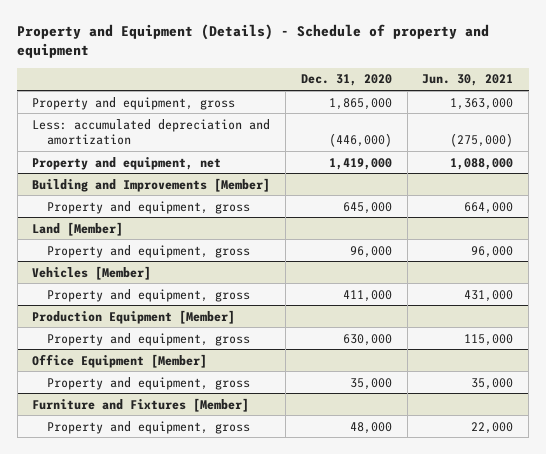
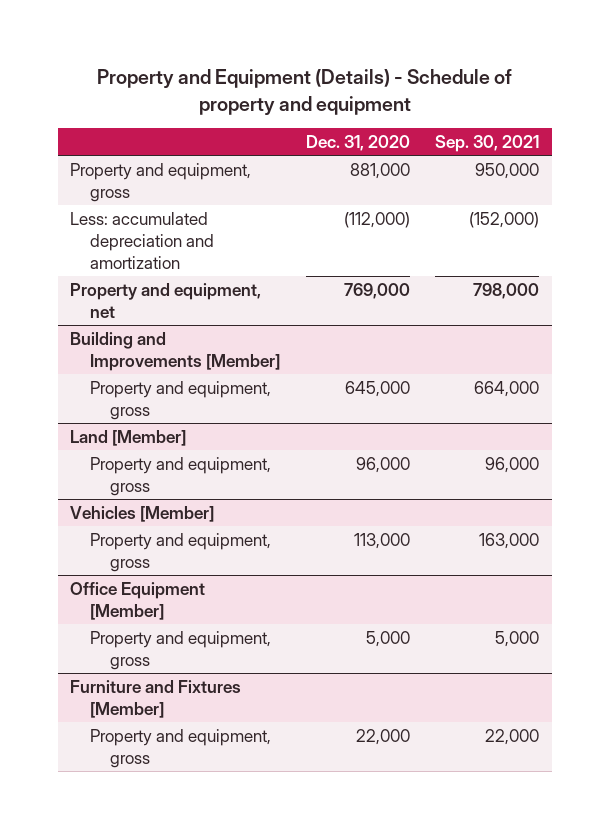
- | Dec. 31, 2020 | Jun. 30, 2021
+ | Dec. 31, 2020 | Sep. 30, 2021
- Property and equipment, gross | 1,865,000 | 1,363,000
- Less: accumulated depreciation and amortization | (446,000) | (275,000)
- Property and equipment, net | 1,419,000 | 1,088,000
+ Property and equipment, gross | 881,000 | 950,000
+ Less: accumulated depreciation and amortization | (112,000) | (152,000)
+ Property and equipment, net | 769,000 | 798,000
@ Vehicles [Member]
- Property and equipment, gross | 411,000 | 431,000
- Production Equipment [Member]
- Property and equipment, gross | 630,000 | 115,000
@ Vehicles [Member]
+ Property and equipment, gross | 113,000 | 163,000
@ Office Equipment [Member]
- Property and equipment, gross | 35,000 | 35,000
+ Property and equipment, gross | 5,000 | 5,000
@ Furniture and Fixtures [Member]
- Property and equipment, gross | 48,000 | 22,000
+ Property and equipment, gross | 22,000 | 22,000

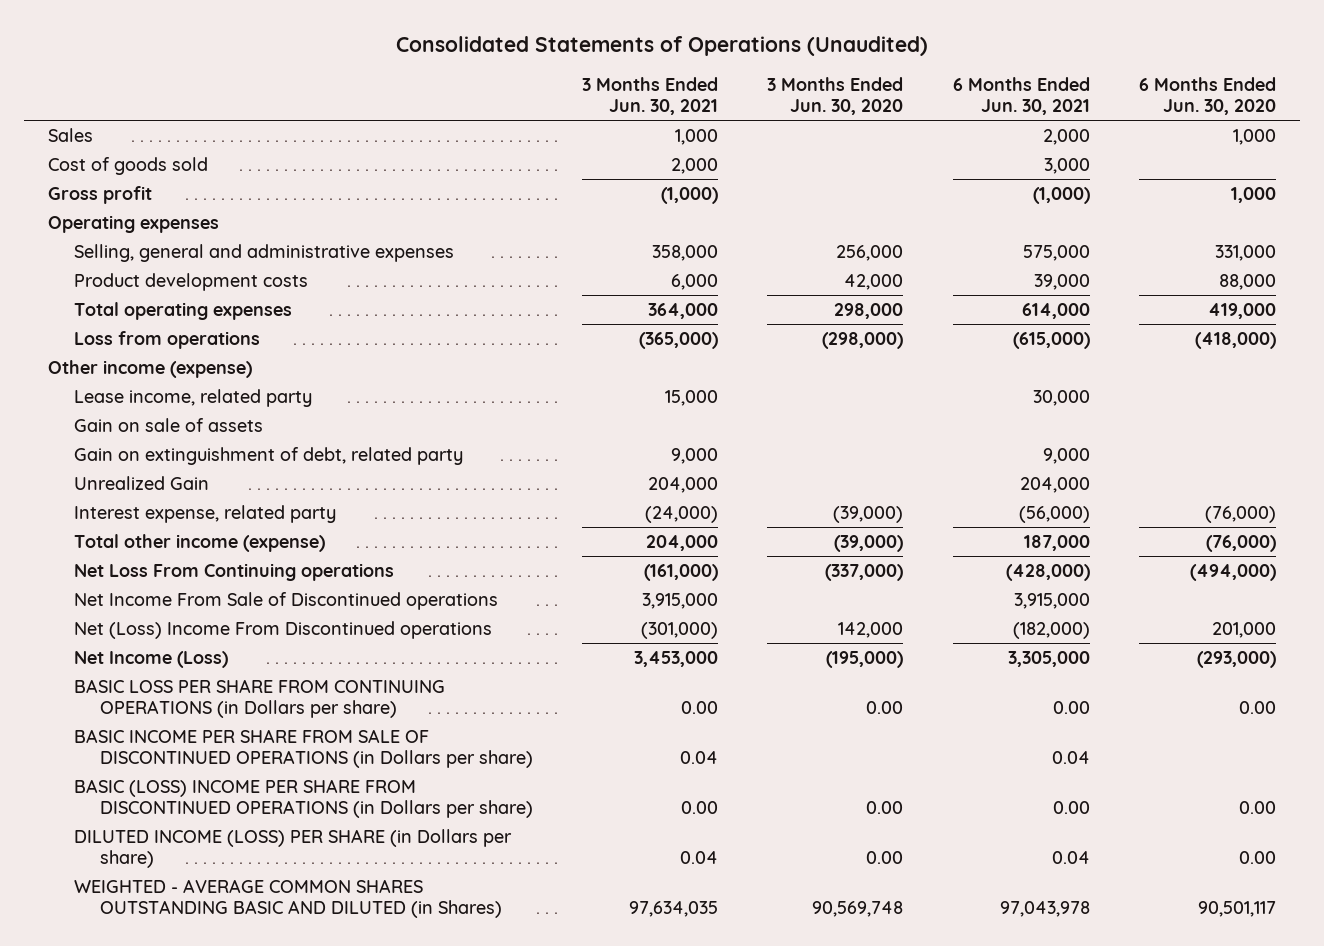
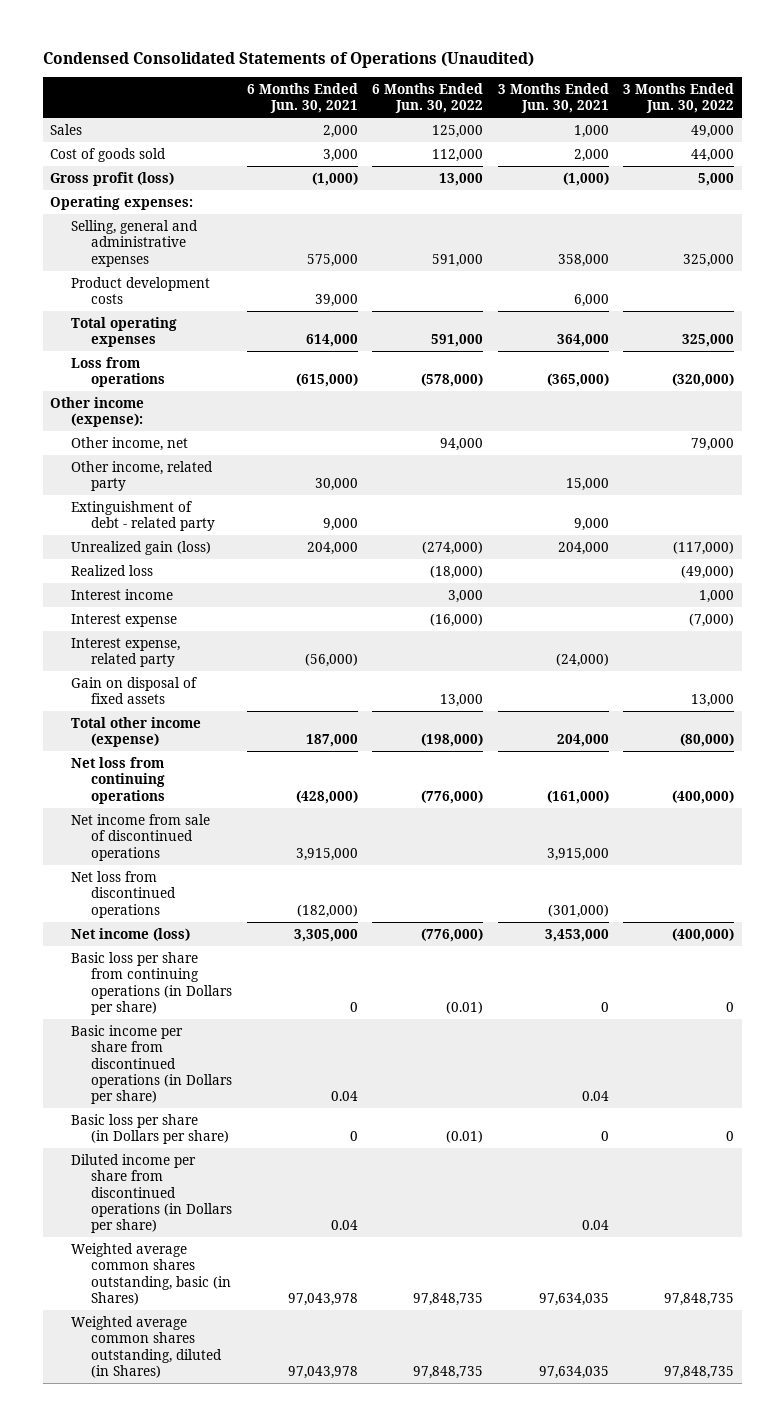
- Consolidated Statements of Operations (Unaudited)
+ Condensed Consolidated Statements of Operations (Unaudited)
- | 3 Months Ended Jun. 30, 2021 | 3 Months Ended Jun. 30, 2020 | 6 Months Ended Jun. 30, 2021 | 6 Months Ended Jun. 30, 2020
+ | 6 Months Ended Jun. 30, 2021 | 6 Months Ended Jun. 30, 2022 | 3 Months Ended Jun. 30, 2021 | 3 Months Ended Jun. 30, 2022
- Gross profit | (1,000) | | (1,000) | 1,000
- Operating expenses
+ Gross profit (loss) | (1,000) | 13,000 | (1,000) | 5,000
+ Operating expenses:
- Other income (expense)
- Lease income, related party | 15,000 | | 30,000 |
- Gain on sale of assets
- Gain on extinguishment of debt, related party | 9,000 | | 9,000 |
- Unrealized Gain | 204,000 | | 204,000 |
+ Other income (expense):
+ Other income, net | | 94,000 | | 79,000
+ Other income, related party | 30,000 | | 15,000 |
+ Extinguishment of debt - related party | 9,000 | | 9,000 |
+ Unrealized gain (loss) | 204,000 | (274,000) | 204,000 | (117,000)
+ Realized loss | | (18,000) | | (49,000)
+ Interest income | | 3,000 | | 1,000
+ Interest expense | | (16,000) | | (7,000)
+ Gain on disposal of fixed assets | | 13,000 | | 13,000
- Net Loss From Continuing operations | (161,000) | (337,000) | (428,000) | (494,000)
- Net Income From Sale of Discontinued operations | 3,915,000 | | 3,915,000 |
- Net (Loss) Income From Discontinued operations | (301,000) | 142,000 | (182,000) | 201,000
- Net Income (Loss) | 3,453,000 | (195,000) | 3,305,000 | (293,000)
- BASIC LOSS PER SHARE FROM CONTINUING OPERATIONS (in Dollars per share) | 0.00 | 0.00 | 0.00 | 0.00
- BASIC INCOME PER SHARE FROM SALE OF DISCONTINUED OPERATIONS (in Dollars per share) | 0.04 | | 0.04 |
- BASIC (LOSS) INCOME PER SHARE FROM DISCONTINUED OPERATIONS (in Dollars per share) | 0.00 | 0.00 | 0.00 | 0.00
- DILUTED INCOME (LOSS) PER SHARE (in Dollars per share) | 0.04 | 0.00 | 0.04 | 0.00
- WEIGHTED - AVERAGE COMMON SHARES OUTSTANDING BASIC AND DILUTED (in Shares) | 97,634,035 | 90,569,748 | 97,043,978 | 90,501,117
+ Net loss from continuing operations | (428,000) | (776,000) | (161,000) | (400,000)
+ Net income from sale of discontinued operations | 3,915,000 | | 3,915,000 |
+ Net loss from discontinued operations | (182,000) | | (301,000) |
+ Net income (loss) | 3,305,000 | (776,000) | 3,453,000 | (400,000)
+ Basic loss per share from continuing operations (in Dollars per share) | 0 | (0.01) | 0 | 0
+ Basic income per share from discontinued operations (in Dollars per share) | 0.04 | | 0.04 |
+ Basic loss per share (in Dollars per share) | 0 | (0.01) | 0 | 0
+ Diluted income per share from discontinued operations (in Dollars per share) | 0.04 | | 0.04 |
+ Weighted average common shares outstanding, basic (in Shares) | 97,043,978 | 97,848,735 | 97,634,035 | 97,848,735
+ Weighted average common shares outstanding, diluted (in Shares) | 97,043,978 | 97,848,735 | 97,634,035 | 97,848,735

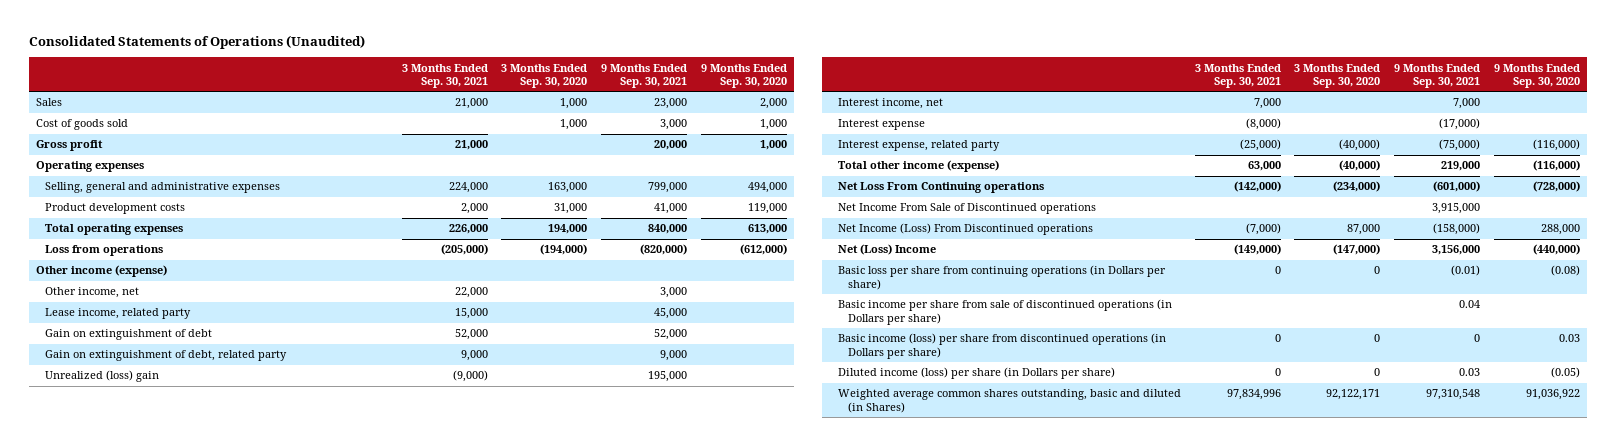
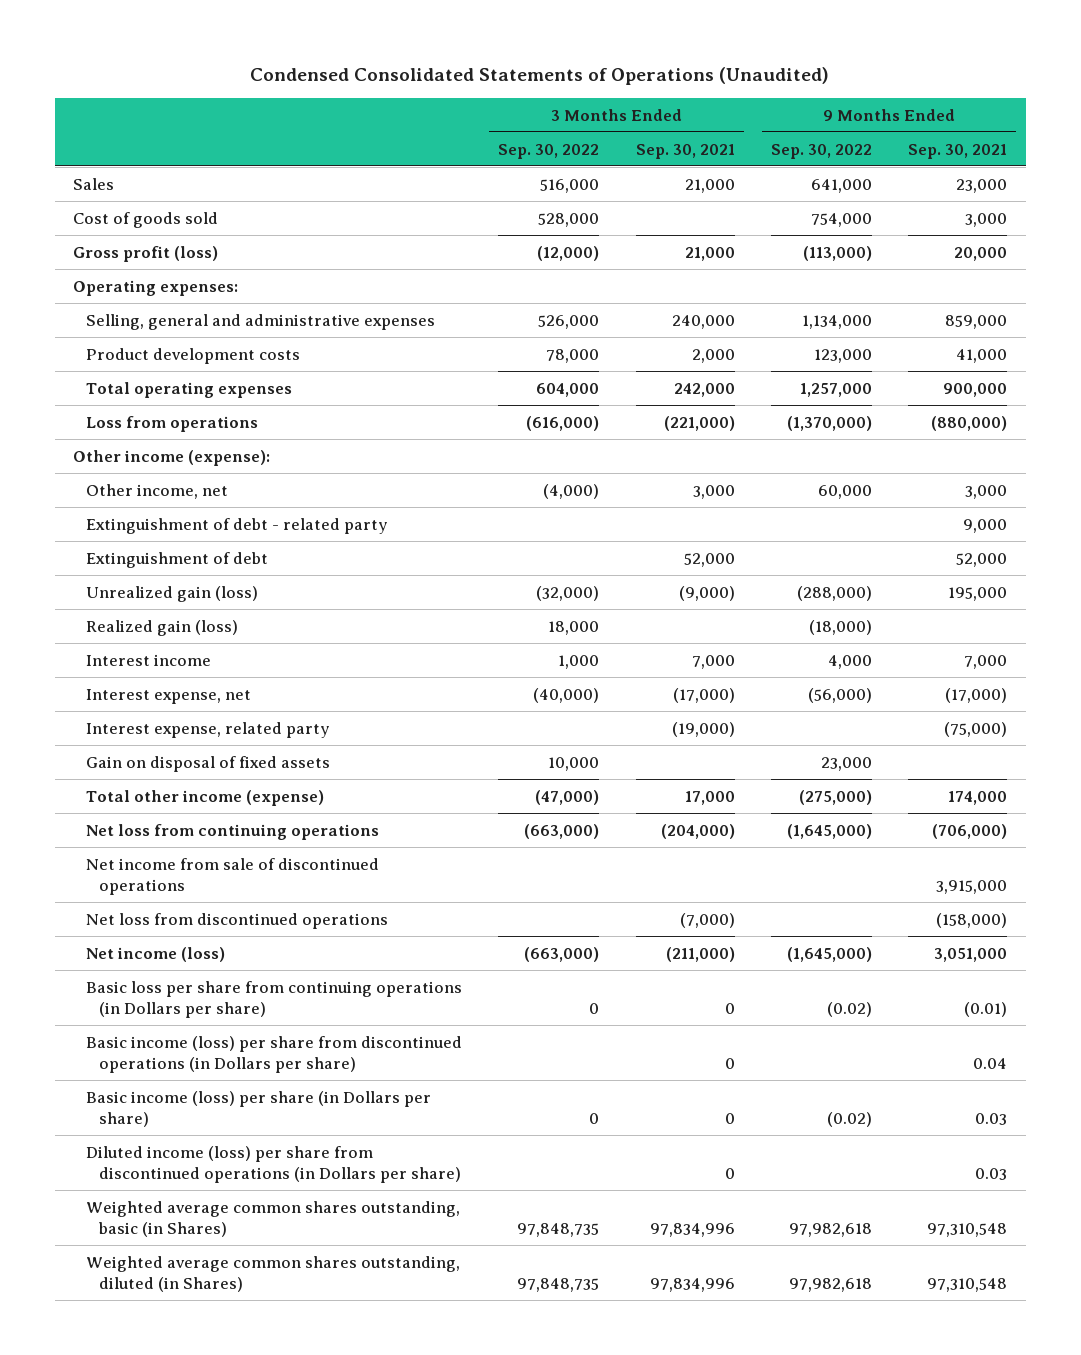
- Consolidated Statements of Operations (Unaudited)
+ Condensed Consolidated Statements of Operations (Unaudited)
- | 3 Months Ended Sep. 30, 2021 | 3 Months Ended Sep. 30, 2020 | 9 Months Ended Sep. 30, 2021 | 9 Months Ended Sep. 30, 2020
+ | 3 Months Ended Sep. 30, 2022 | 3 Months Ended Sep. 30, 2021 | 9 Months Ended Sep. 30, 2022 | 9 Months Ended Sep. 30, 2021
- Gross profit | 21,000 | | 20,000 | 1,000
- Operating expenses
- Selling, general and administrative expenses | 224,000 | 163,000 | 799,000 | 494,000
+ Gross profit (loss) | (12,000) | 21,000 | (113,000) | 20,000
+ Operating expenses:
+ Selling, general and administrative expenses | 526,000 | 240,000 | 1,134,000 | 859,000
- Total operating expenses | 226,000 | 194,000 | 840,000 | 613,000
- Loss from operations | (205,000) | (194,000) | (820,000) | (612,000)
- Other income (expense)
- Other income, net | 22,000 | | 3,000 |
- Lease income, related party | 15,000 | | 45,000 |
- Gain on extinguishment of debt | 52,000 | | 52,000 |
- Gain on extinguishment of debt, related party | 9,000 | | 9,000 |
- Unrealized (loss) gain | (9,000) | | 195,000 |
- Interest income, net | 7,000 | | 7,000 |
- Interest expense | (8,000) | | (17,000) |
- Interest expense, related party | (25,000) | (40,000) | (75,000) | (116,000)
- Total other income (expense) | 63,000 | (40,000) | 219,000 | (116,000)
- Net Loss From Continuing operations | (142,000) | (234,000) | (601,000) | (728,000)
- Net Income From Sale of Discontinued operations | | | 3,915,000 |
- Net Income (Loss) From Discontinued operations | (7,000) | 87,000 | (158,000) | 288,000
- Net (Loss) Income | (149,000) | (147,000) | 3,156,000 | (440,000)
+ Total operating expenses | 604,000 | 242,000 | 1,257,000 | 900,000
+ Loss from operations | (616,000) | (221,000) | (1,370,000) | (880,000)
+ Other income (expense):
+ Other income, net | (4,000) | 3,000 | 60,000 | 3,000
+ Extinguishment of debt - related party | | | | 9,000
+ Extinguishment of debt | | 52,000 | | 52,000
+ Unrealized gain (loss) | (32,000) | (9,000) | (288,000) | 195,000
+ Realized gain (loss) | 18,000 | | (18,000) |
+ Interest income | 1,000 | 7,000 | 4,000 | 7,000
+ Interest expense, net | (40,000) | (17,000) | (56,000) | (17,000)
+ Interest expense, related party | | (19,000) | | (75,000)
+ Gain on disposal of fixed assets | 10,000 | | 23,000 |
+ Total other income (expense) | (47,000) | 17,000 | (275,000) | 174,000
+ Net loss from continuing operations | (663,000) | (204,000) | (1,645,000) | (706,000)
+ Net income from sale of discontinued operations | | | | 3,915,000
+ Net loss from discontinued operations | | (7,000) | | (158,000)
+ Net income (loss) | (663,000) | (211,000) | (1,645,000) | 3,051,000
- Basic income per share from sale of discontinued operations (in Dollars per share) | | | 0.04 |
- Basic income (loss) per share from discontinued operations (in Dollars per share) | 0 | 0 | 0 | 0.03
- Diluted income (loss) per share (in Dollars per share) | 0 | 0 | 0.03 | (0.05)
- Weighted average common shares outstanding, basic and diluted (in Shares) | 97,834,996 | 92,122,171 | 97,310,548 | 91,036,922
+ Basic income (loss) per share from discontinued operations (in Dollars per share) | | 0 | | 0.04
+ Basic income (loss) per share (in Dollars per share) | 0 | 0 | (0.02) | 0.03
+ Diluted income (loss) per share from discontinued operations (in Dollars per share) | | 0 | | 0.03
+ Weighted average common shares outstanding, basic (in Shares) | 97,848,735 | 97,834,996 | 97,982,618 | 97,310,548
+ Weighted average common shares outstanding, diluted (in Shares) | 97,848,735 | 97,834,996 | 97,982,618 | 97,310,548

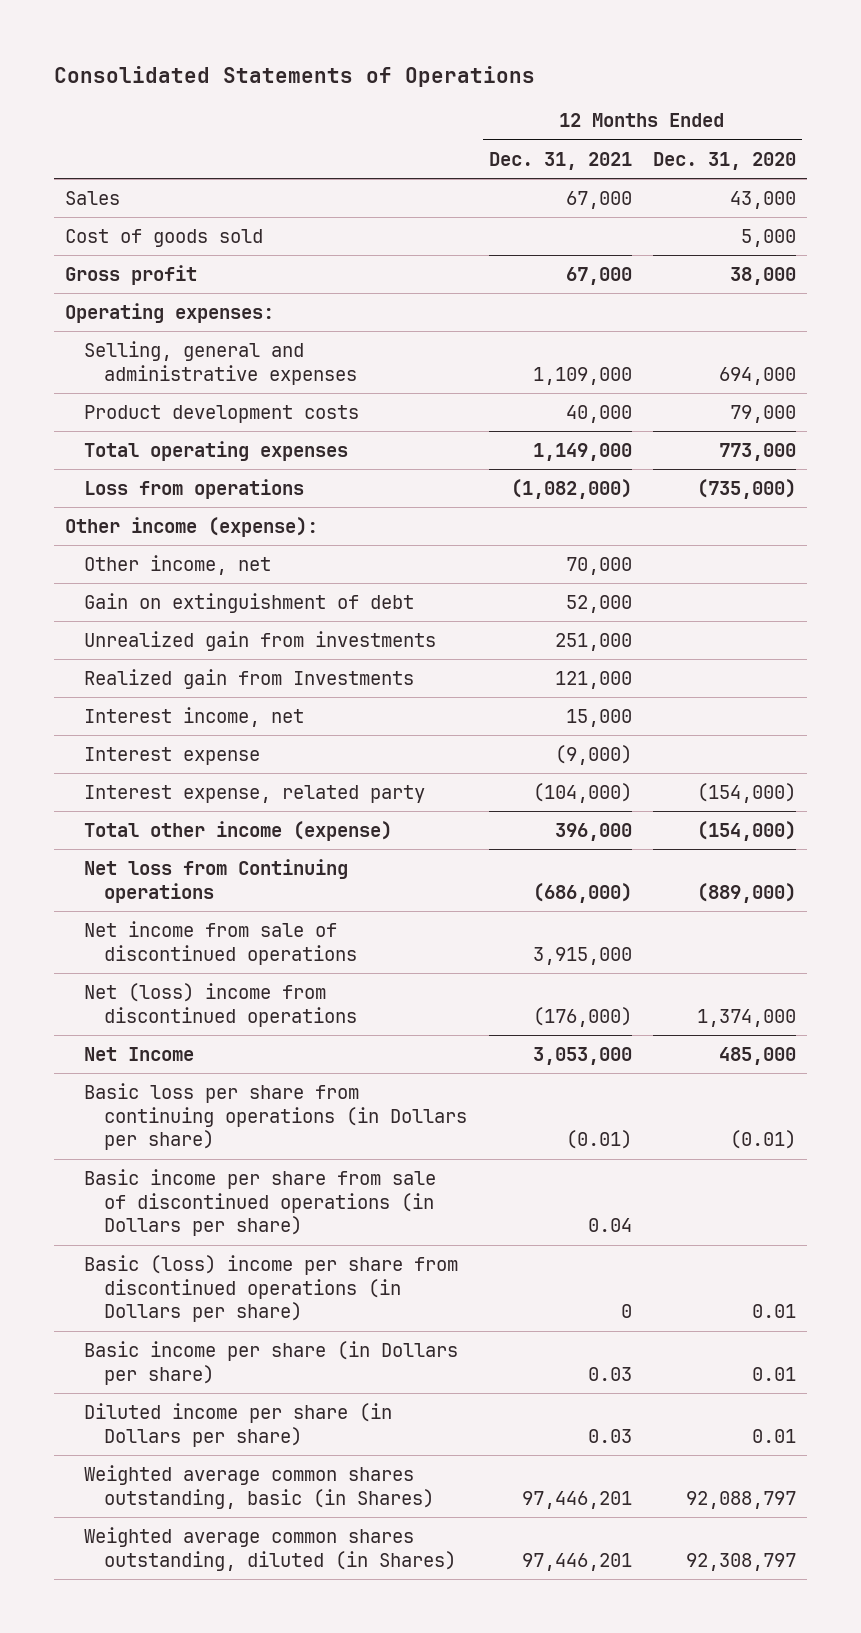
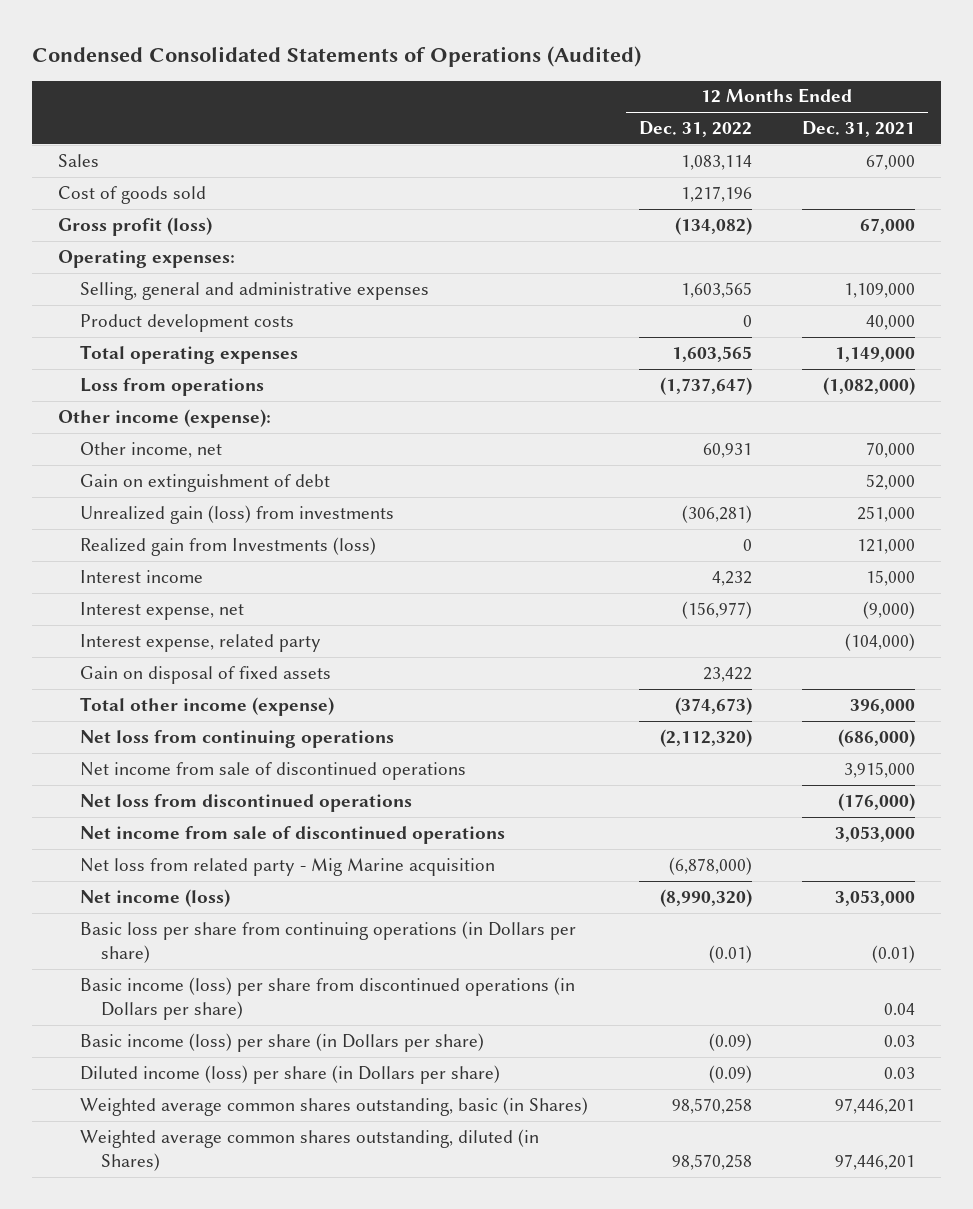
- Consolidated Statements of Operations
+ Condensed Consolidated Statements of Operations (Audited)
- | 12 Months Ended Dec. 31, 2021 | 12 Months Ended Dec. 31, 2020
+ | 12 Months Ended Dec. 31, 2022 | 12 Months Ended Dec. 31, 2021
- Gross profit | 67,000 | 38,000
+ Gross profit (loss) | (134,082) | 67,000
- Unrealized gain from investments | 251,000 |
- Realized gain from Investments | 121,000 |
- Interest income, net | 15,000 |
- Interest expense | (9,000) |
+ Unrealized gain (loss) from investments | (306,281) | 251,000
+ Realized gain from Investments (loss) | 0 | 121,000
+ Interest income | 4,232 | 15,000
+ Interest expense, net | (156,977) | (9,000)
+ Gain on disposal of fixed assets | 23,422 |
- Net loss from Continuing operations | (686,000) | (889,000)
+ Net loss from continuing operations | (2,112,320) | (686,000)
- Net (loss) income from discontinued operations | (176,000) | 1,374,000
- Net Income | 3,053,000 | 485,000
+ Net loss from discontinued operations | | (176,000)
+ Net income from sale of discontinued operations | | 3,053,000
+ Net loss from related party - Mig Marine acquisition | (6,878,000) |
+ Net income (loss) | (8,990,320) | 3,053,000
- Basic income per share from sale of discontinued operations (in Dollars per share) | 0.04 |
- Basic (loss) income per share from discontinued operations (in Dollars per share) | 0 | 0.01
- Basic income per share (in Dollars per share) | 0.03 | 0.01
- Diluted income per share (in Dollars per share) | 0.03 | 0.01
+ Basic income (loss) per share from discontinued operations (in Dollars per share) | | 0.04
+ Basic income (loss) per share (in Dollars per share) | (0.09) | 0.03
+ Diluted income (loss) per share (in Dollars per share) | (0.09) | 0.03

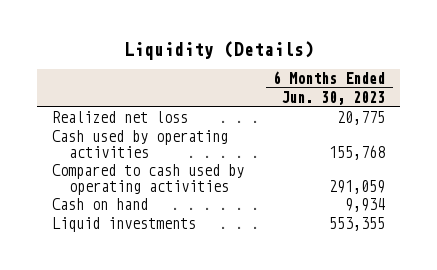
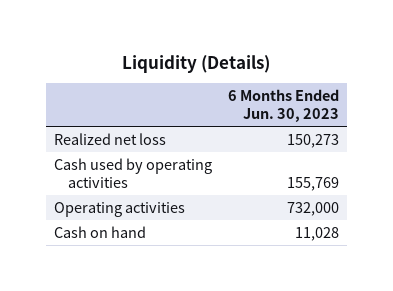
- Realized net loss | 20,775
- Cash used by operating activities | 155,768
- Compared to cash used by operating activities | 291,059
- Cash on hand | 9,934
- Liquid investments | 553,355
+ Realized net loss | 150,273
+ Cash used by operating activities | 155,769
+ Operating activities | 732,000
+ Cash on hand | 11,028

